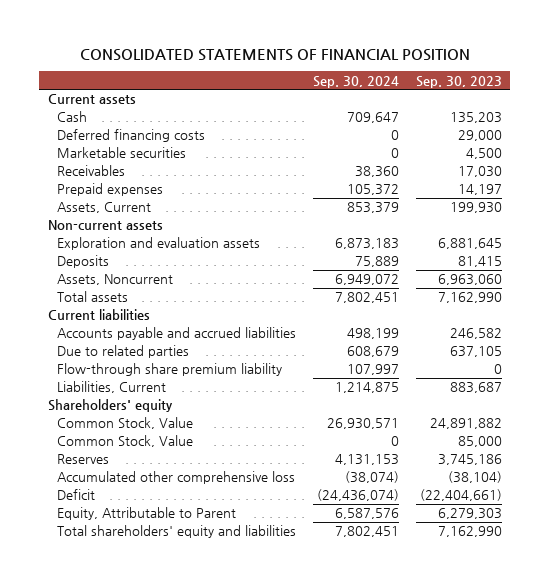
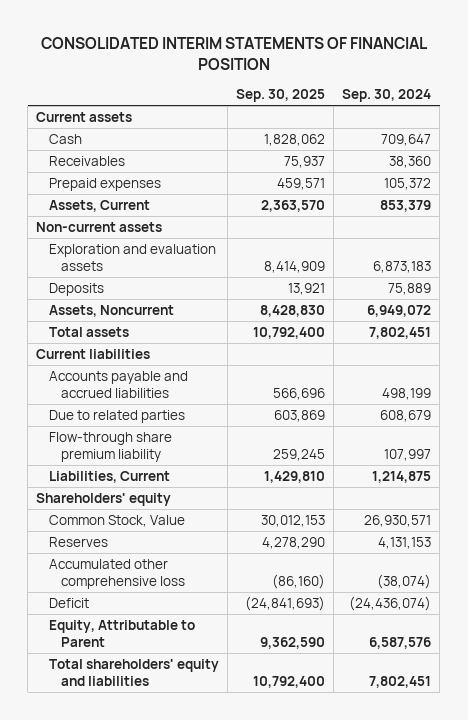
- CONSOLIDATED STATEMENTS OF FINANCIAL POSITION
+ CONSOLIDATED INTERIM STATEMENTS OF FINANCIAL POSITION
- | Sep. 30, 2024 | Sep. 30, 2023
+ | Sep. 30, 2025 | Sep. 30, 2024
- Deferred financing costs | 0 | 29,000
- Marketable securities | 0 | 4,500
- Common Stock, Value | 0 | 85,000

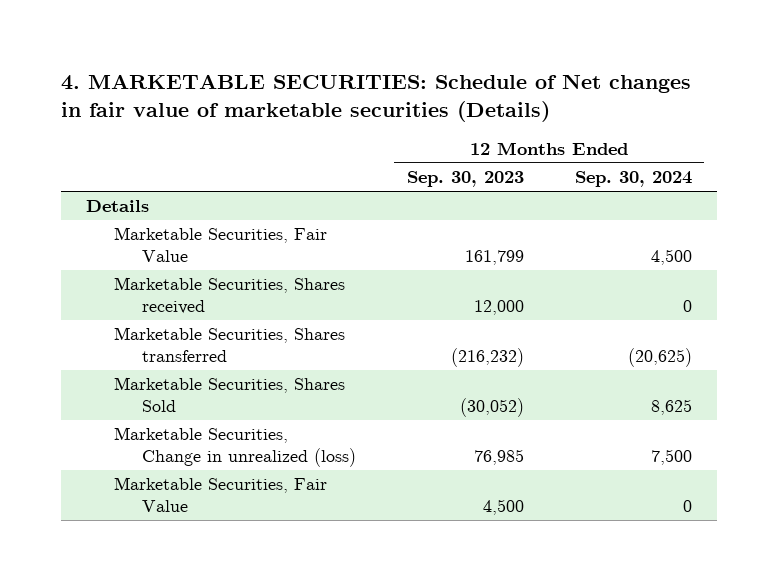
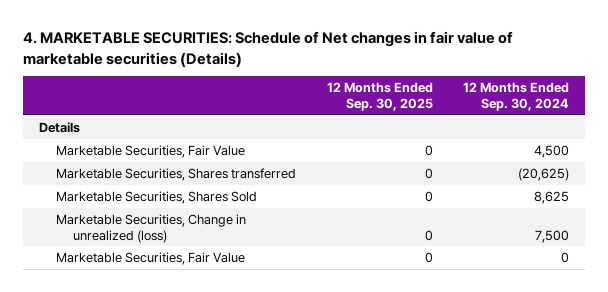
- | 12 Months Ended Sep. 30, 2023 | 12 Months Ended Sep. 30, 2024
+ | 12 Months Ended Sep. 30, 2025 | 12 Months Ended Sep. 30, 2024
- Marketable Securities, Shares received | 12,000 | 0

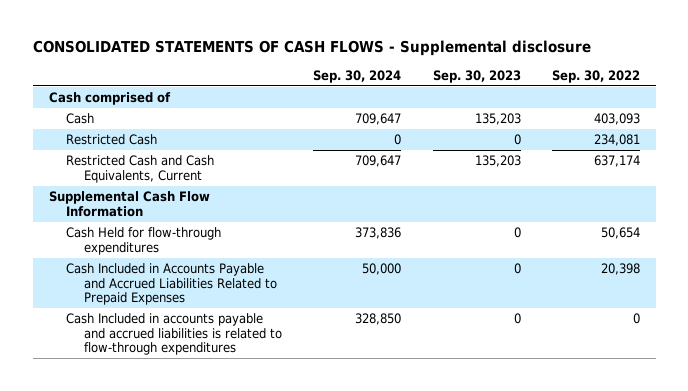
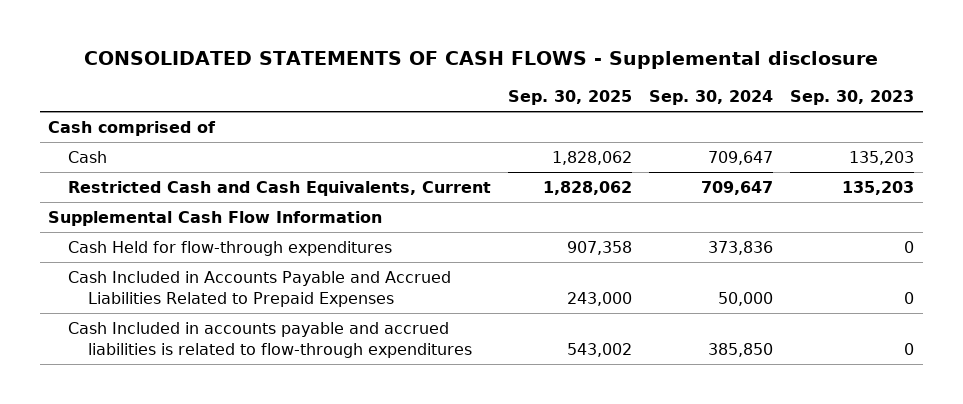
- | Sep. 30, 2024 | Sep. 30, 2023 | Sep. 30, 2022
+ | Sep. 30, 2025 | Sep. 30, 2024 | Sep. 30, 2023
- Restricted Cash | 0 | 0 | 234,081
- Cash Included in accounts payable and accrued liabilities is related to flow-through expenditures | 328,850 | 0 | 0
+ Cash Included in accounts payable and accrued liabilities is related to flow-through expenditures | 543,002 | 385,850 | 0

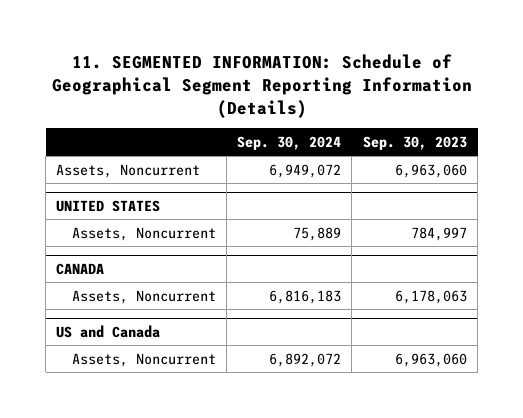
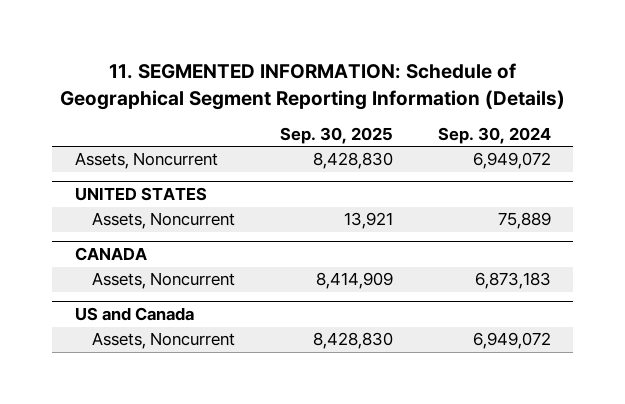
- | Sep. 30, 2024 | Sep. 30, 2023
+ | Sep. 30, 2025 | Sep. 30, 2024
@ CANADA
- Assets, Noncurrent | 6,816,183 | 6,178,063
+ Assets, Noncurrent | 8,414,909 | 6,873,183
@ US and Canada
- Assets, Noncurrent | 6,892,072 | 6,963,060
+ Assets, Noncurrent | 8,428,830 | 6,949,072

